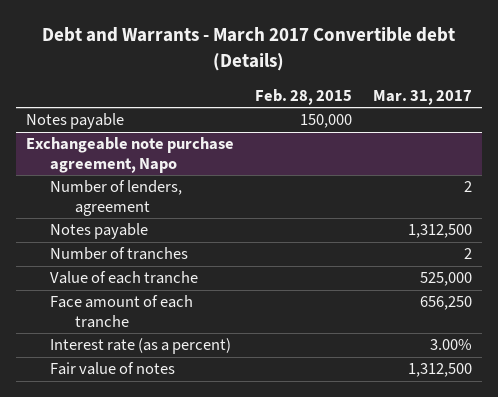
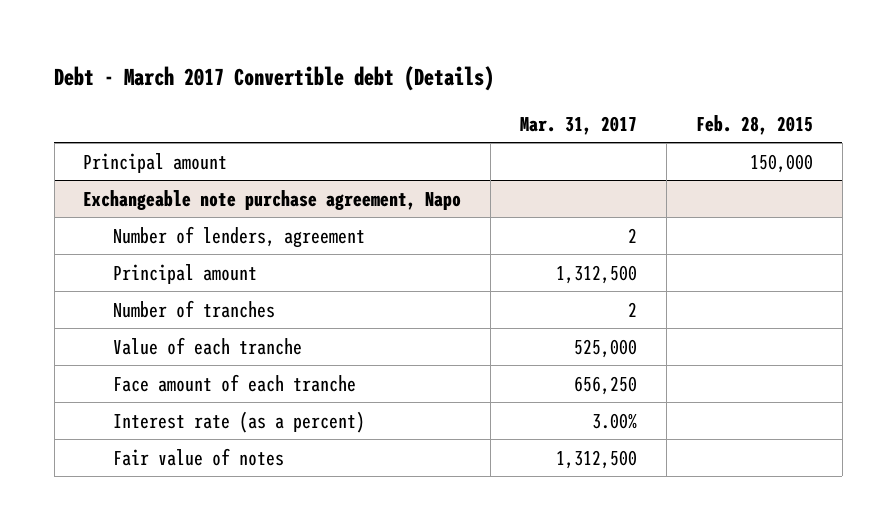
- Debt and Warrants - March 2017 Convertible debt (Details)
+ Debt - March 2017 Convertible debt (Details)
- | Feb. 28, 2015 | Mar. 31, 2017
+ | Mar. 31, 2017 | Feb. 28, 2015
- Notes payable | 150,000 |
+ Principal amount | | 150,000
@ Exchangeable note purchase agreement, Napo
- Notes payable | | 1,312,500
+ Principal amount | 1,312,500 |

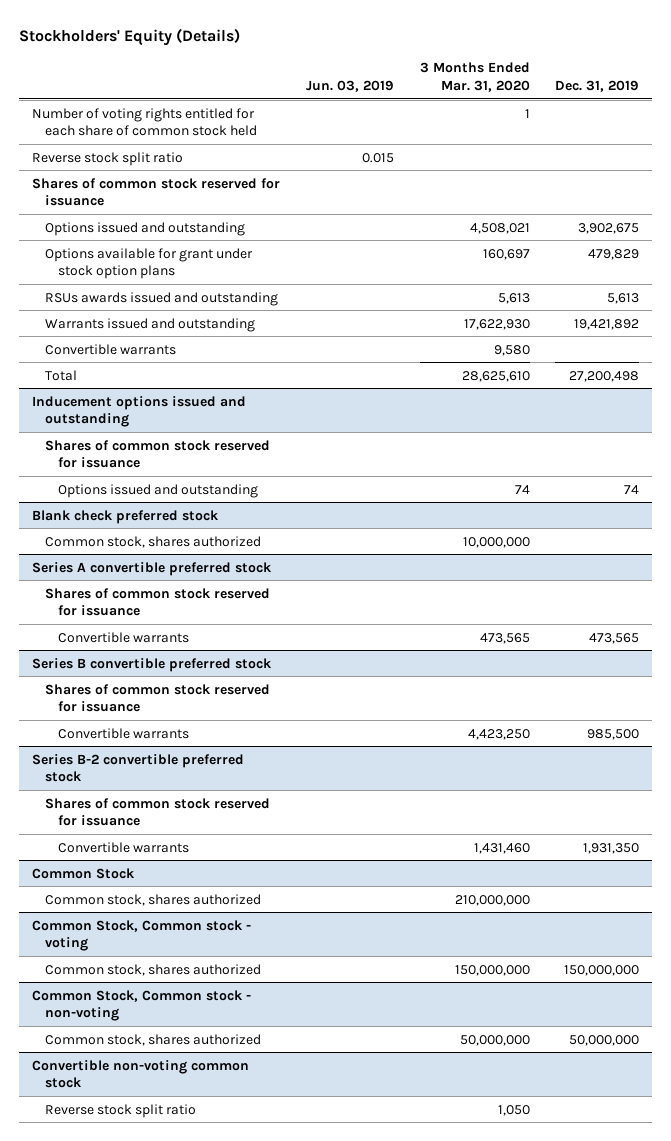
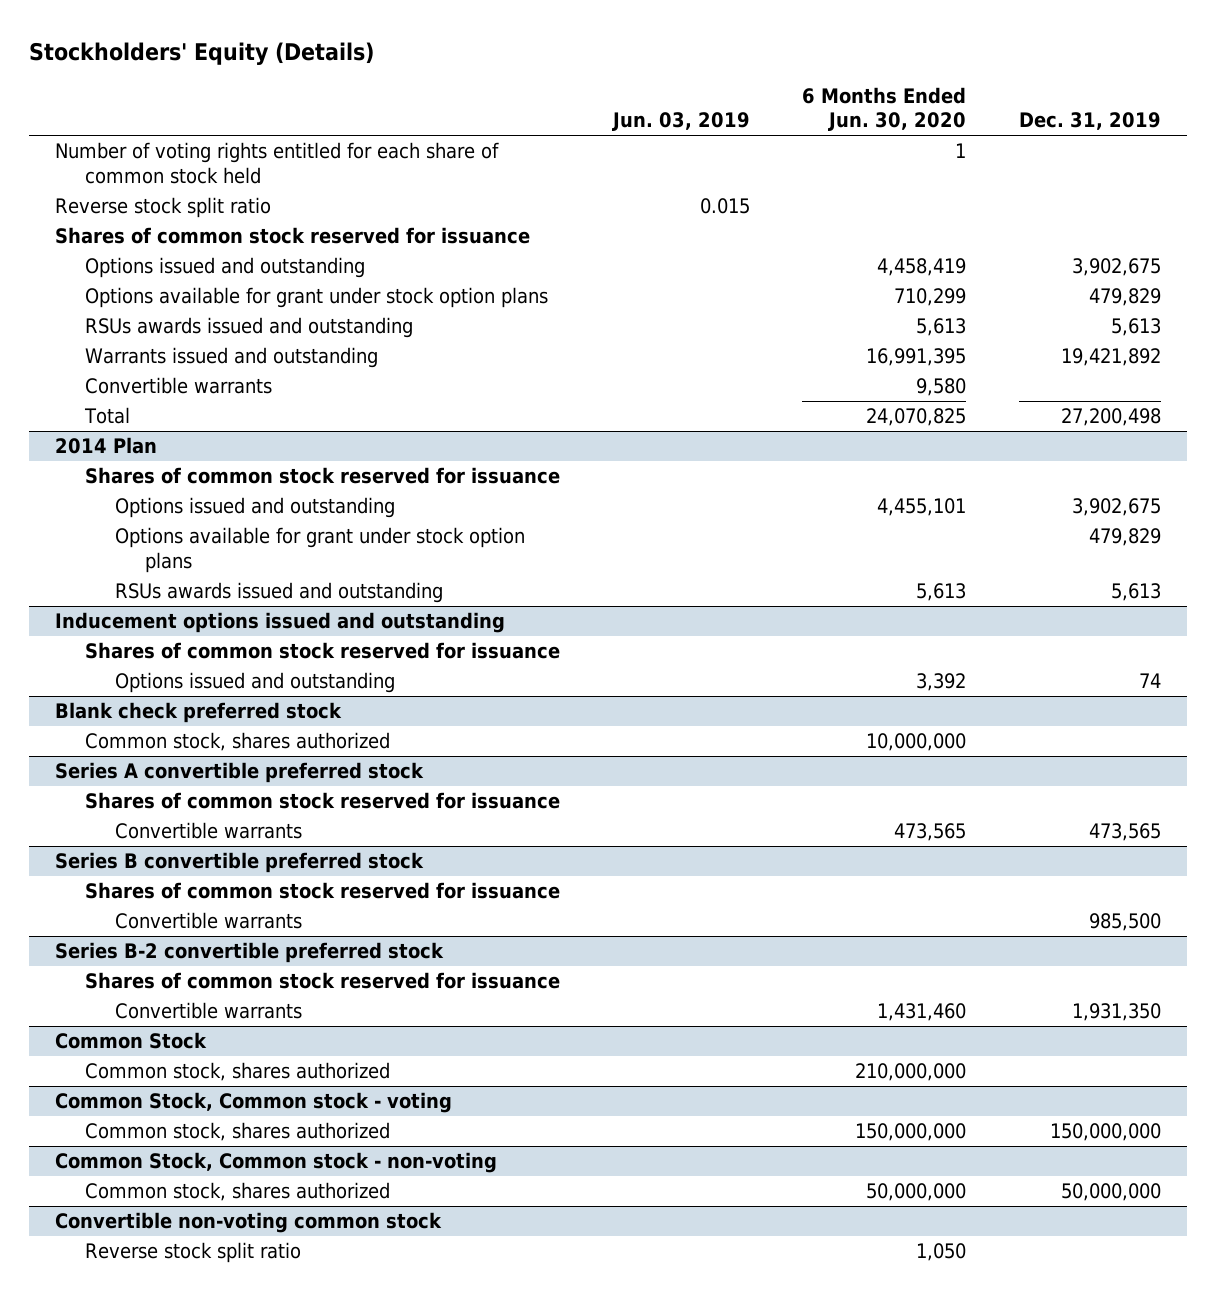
- | Jun. 03, 2019 | 3 Months Ended Mar. 31, 2020 | Dec. 31, 2019
+ | Jun. 03, 2019 | 6 Months Ended Jun. 30, 2020 | Dec. 31, 2019
+ 2014 Plan
+ Shares of common stock reserved for issuance
+ Options issued and outstanding | | 4,455,101 | 3,902,675
+ Options available for grant under stock option plans | | | 479,829
+ RSUs awards issued and outstanding | | 5,613 | 5,613

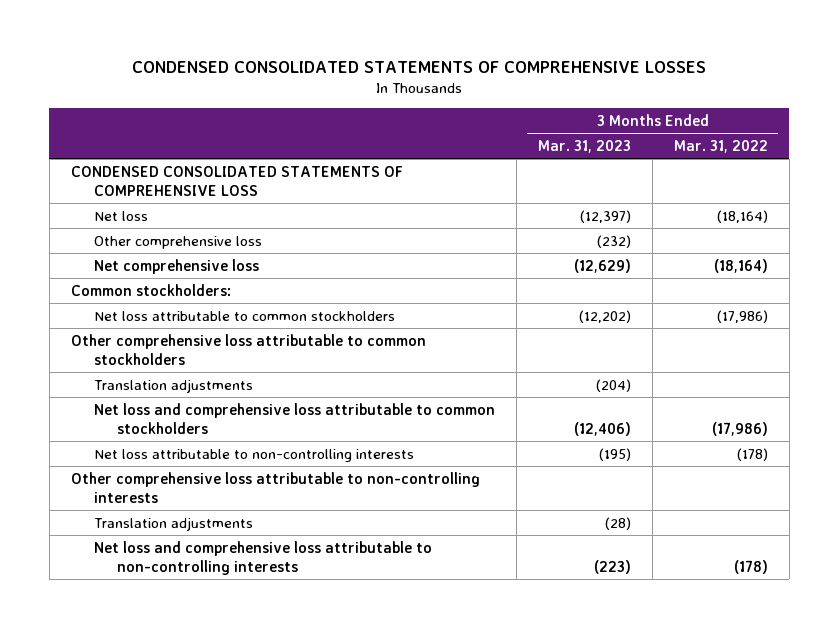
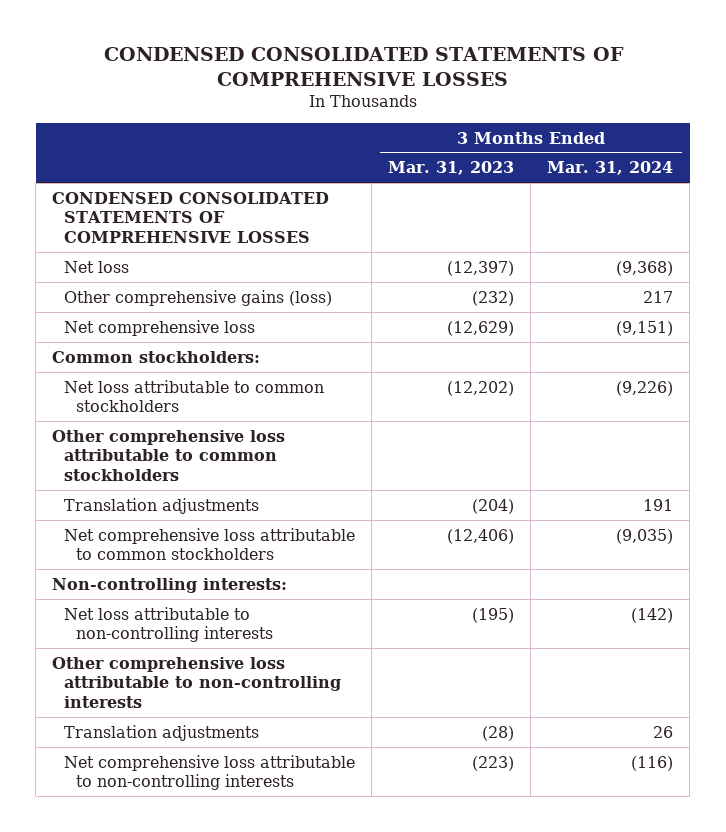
- | 3 Months Ended Mar. 31, 2023 | 3 Months Ended Mar. 31, 2022
+ | 3 Months Ended Mar. 31, 2023 | 3 Months Ended Mar. 31, 2024
- CONDENSED CONSOLIDATED STATEMENTS OF COMPREHENSIVE LOSS
+ CONDENSED CONSOLIDATED STATEMENTS OF COMPREHENSIVE LOSSES
- Other comprehensive loss | (232) |
+ Other comprehensive gains (loss) | (232) | 217
- Net loss and comprehensive loss attributable to common stockholders | (12,406) | (17,986)
+ Net comprehensive loss attributable to common stockholders | (12,406) | (9,035)
+ Non-controlling interests:
- Net loss and comprehensive loss attributable to non-controlling interests | (223) | (178)
+ Net comprehensive loss attributable to non-controlling interests | (223) | (116)

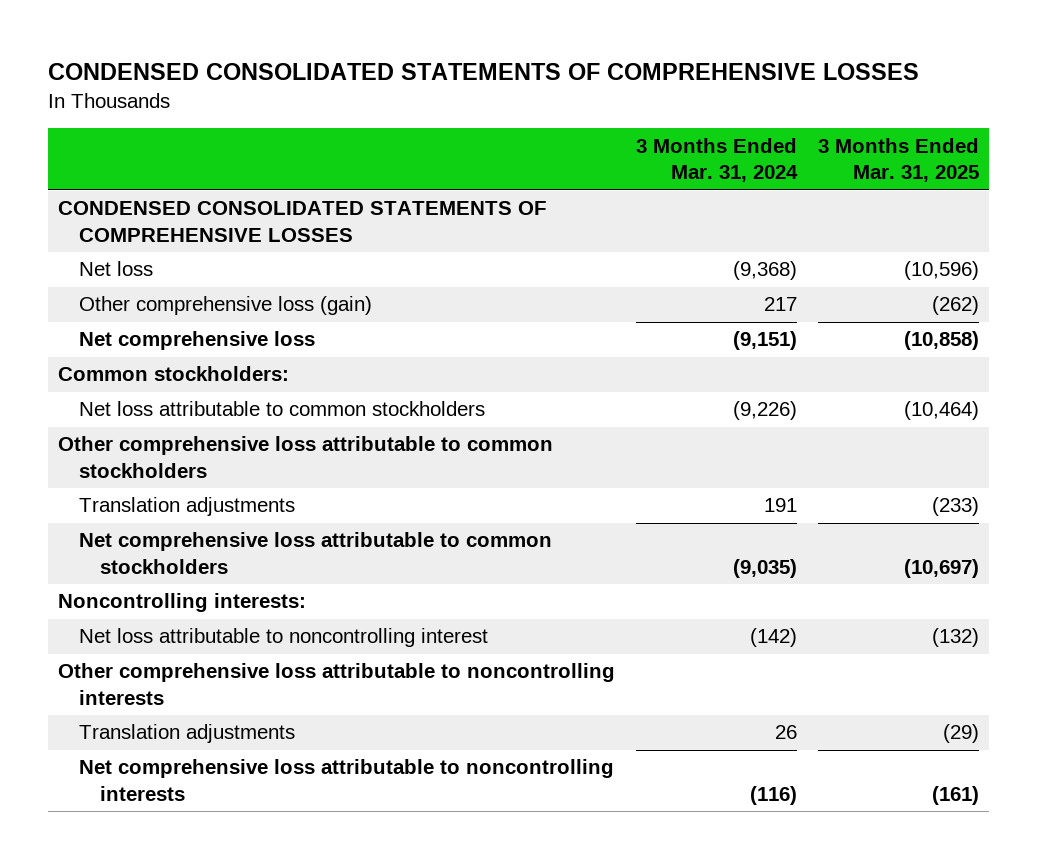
- | 3 Months Ended Mar. 31, 2023 | 3 Months Ended Mar. 31, 2024
+ | 3 Months Ended Mar. 31, 2024 | 3 Months Ended Mar. 31, 2025
- Other comprehensive gains (loss) | (232) | 217
+ Other comprehensive loss (gain) | 217 | (262)
- Non-controlling interests:
- Net loss attributable to non-controlling interests | (195) | (142)
- Other comprehensive loss attributable to non-controlling interests
+ Noncontrolling interests:
+ Net loss attributable to noncontrolling interest | (142) | (132)
+ Other comprehensive loss attributable to noncontrolling interests
- Net comprehensive loss attributable to non-controlling interests | (223) | (116)
+ Net comprehensive loss attributable to noncontrolling interests | (116) | (161)

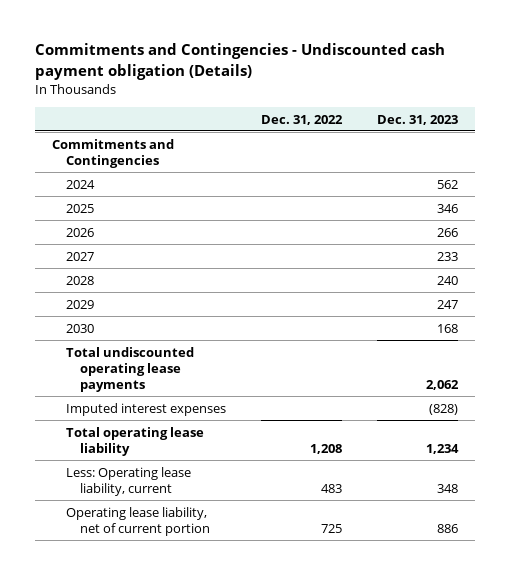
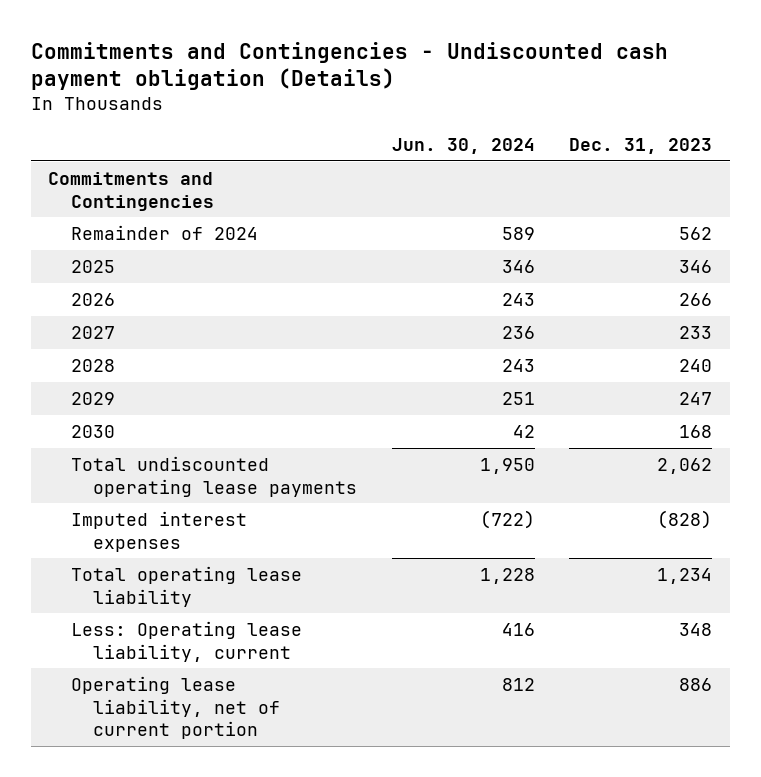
- | Dec. 31, 2022 | Dec. 31, 2023
+ | Jun. 30, 2024 | Dec. 31, 2023
- 2024 | | 562
+ Remainder of 2024 | 589 | 562

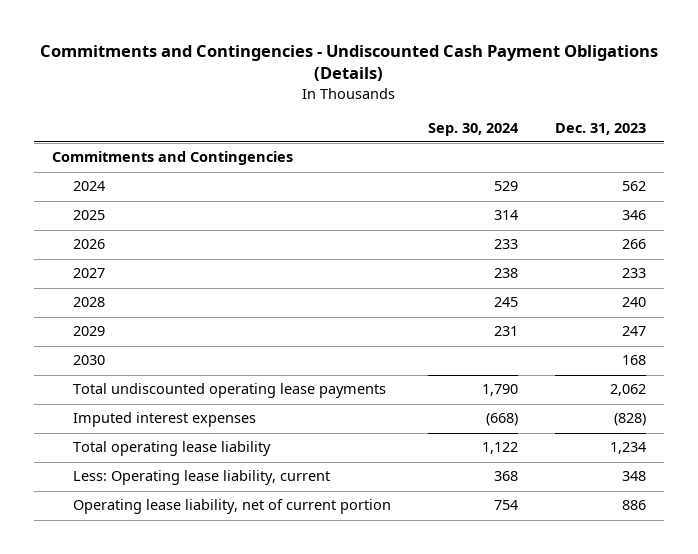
- Commitments and Contingencies - Undiscounted cash payment obligation (Details)
+ Commitments and Contingencies - Undiscounted Cash Payment Obligations (Details)
- | Jun. 30, 2024 | Dec. 31, 2023
+ | Sep. 30, 2024 | Dec. 31, 2023
- Remainder of 2024 | 589 | 562
+ 2024 | 529 | 562

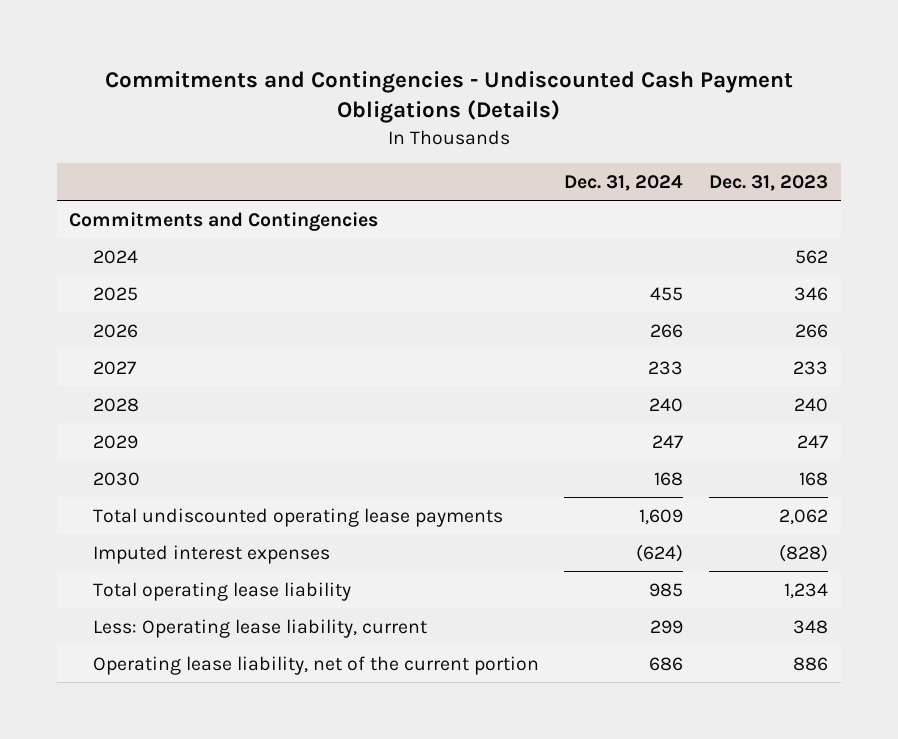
- | Sep. 30, 2024 | Dec. 31, 2023
+ | Dec. 31, 2024 | Dec. 31, 2023
- Operating lease liability, net of current portion | 754 | 886
+ Operating lease liability, net of the current portion | 686 | 886

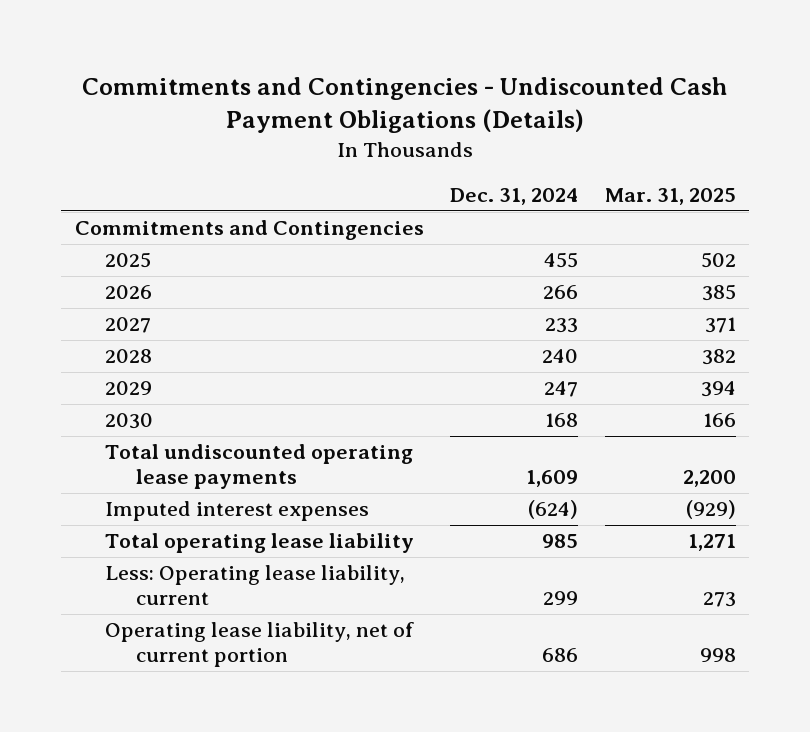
- | Dec. 31, 2024 | Dec. 31, 2023
+ | Dec. 31, 2024 | Mar. 31, 2025
- 2024 | | 562
- Operating lease liability, net of the current portion | 686 | 886
+ Operating lease liability, net of current portion | 686 | 998

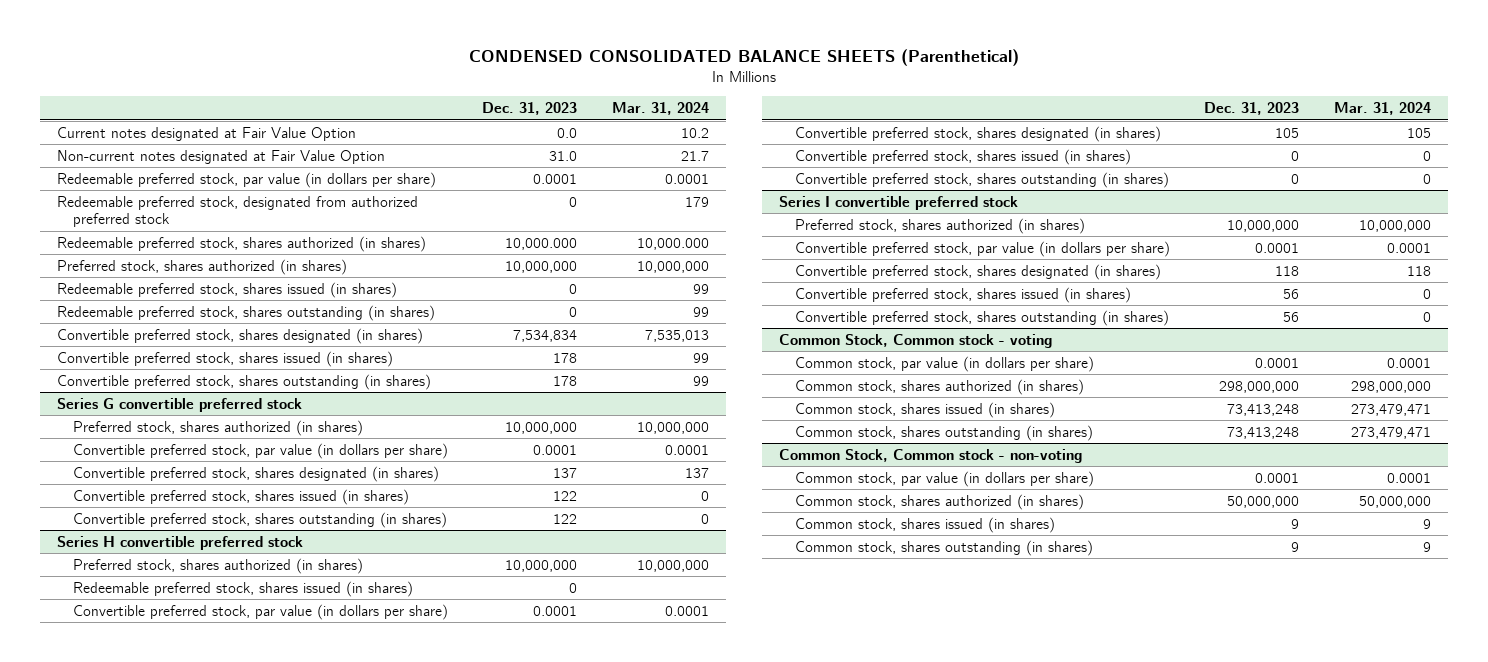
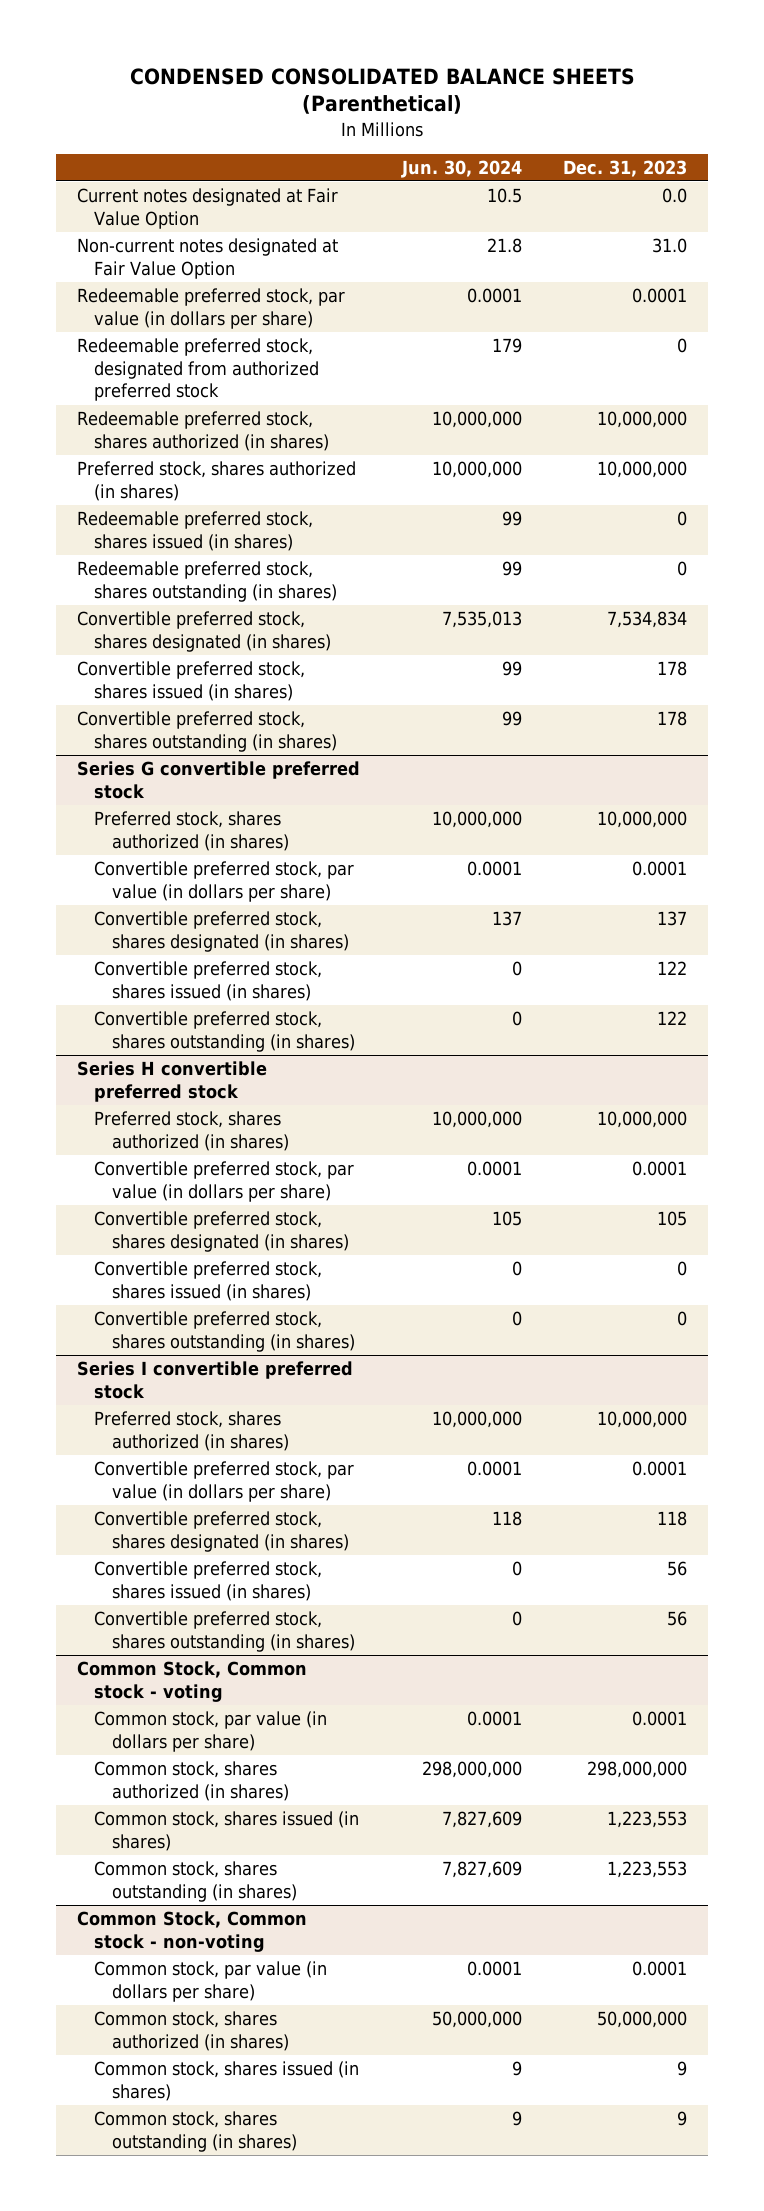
- | Dec. 31, 2023 | Mar. 31, 2024
+ | Jun. 30, 2024 | Dec. 31, 2023
- Redeemable preferred stock, shares authorized (in shares) | 10,000.000 | 10,000.000
+ Redeemable preferred stock, shares authorized (in shares) | 10,000,000 | 10,000,000
@ Series H convertible preferred stock
- Redeemable preferred stock, shares issued (in shares) | 0 |
@ Common Stock, Common stock - voting
- Common stock, shares issued (in shares) | 73,413,248 | 273,479,471
- Common stock, shares outstanding (in shares) | 73,413,248 | 273,479,471
+ Common stock, shares issued (in shares) | 7,827,609 | 1,223,553
+ Common stock, shares outstanding (in shares) | 7,827,609 | 1,223,553

